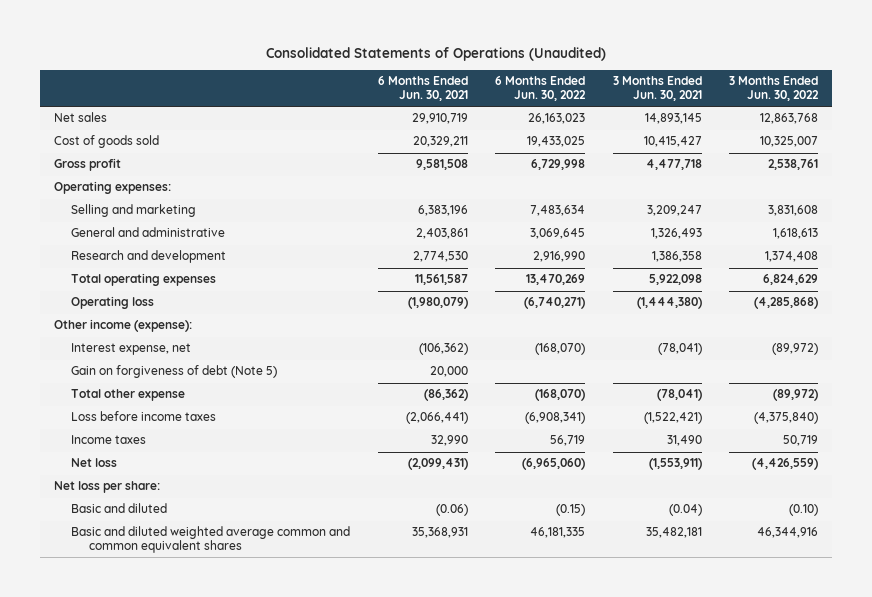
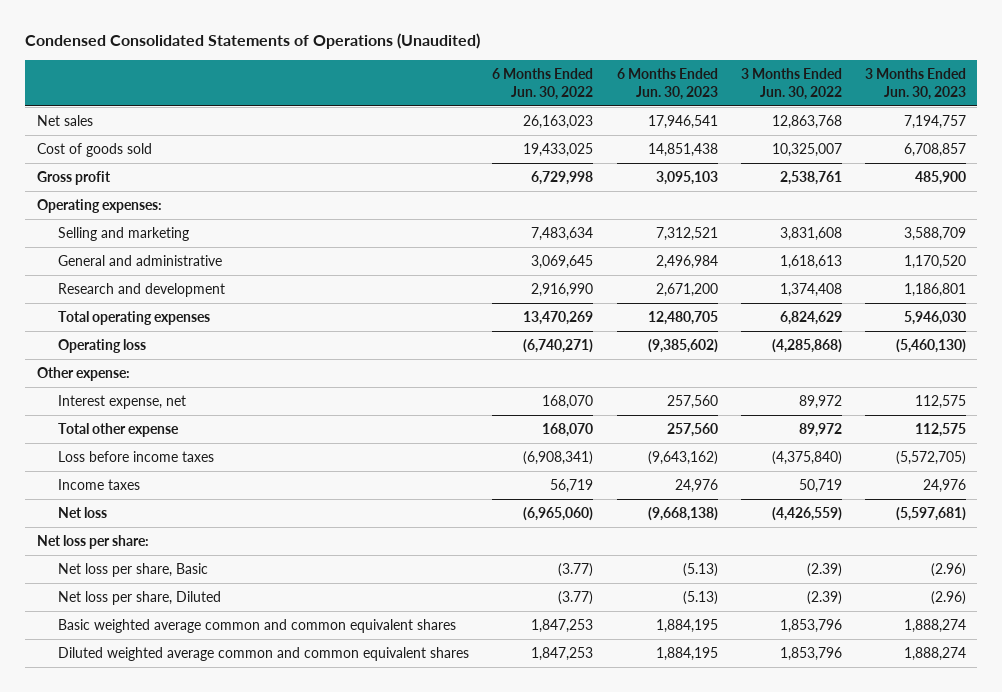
- Consolidated Statements of Operations (Unaudited)
+ Condensed Consolidated Statements of Operations (Unaudited)
- | 6 Months Ended Jun. 30, 2021 | 6 Months Ended Jun. 30, 2022 | 3 Months Ended Jun. 30, 2021 | 3 Months Ended Jun. 30, 2022
+ | 6 Months Ended Jun. 30, 2022 | 6 Months Ended Jun. 30, 2023 | 3 Months Ended Jun. 30, 2022 | 3 Months Ended Jun. 30, 2023
- Other income (expense):
- Interest expense, net | (106,362) | (168,070) | (78,041) | (89,972)
- Gain on forgiveness of debt (Note 5) | 20,000 | | |
- Total other expense | (86,362) | (168,070) | (78,041) | (89,972)
+ Other expense:
+ Interest expense, net | 168,070 | 257,560 | 89,972 | 112,575
+ Total other expense | 168,070 | 257,560 | 89,972 | 112,575
- Basic and diluted | (0.06) | (0.15) | (0.04) | (0.10)
- Basic and diluted weighted average common and common equivalent shares | 35,368,931 | 46,181,335 | 35,482,181 | 46,344,916
+ Net loss per share, Basic | (3.77) | (5.13) | (2.39) | (2.96)
+ Net loss per share, Diluted | (3.77) | (5.13) | (2.39) | (2.96)
+ Basic weighted average common and common equivalent shares | 1,847,253 | 1,884,195 | 1,853,796 | 1,888,274
+ Diluted weighted average common and common equivalent shares | 1,847,253 | 1,884,195 | 1,853,796 | 1,888,274

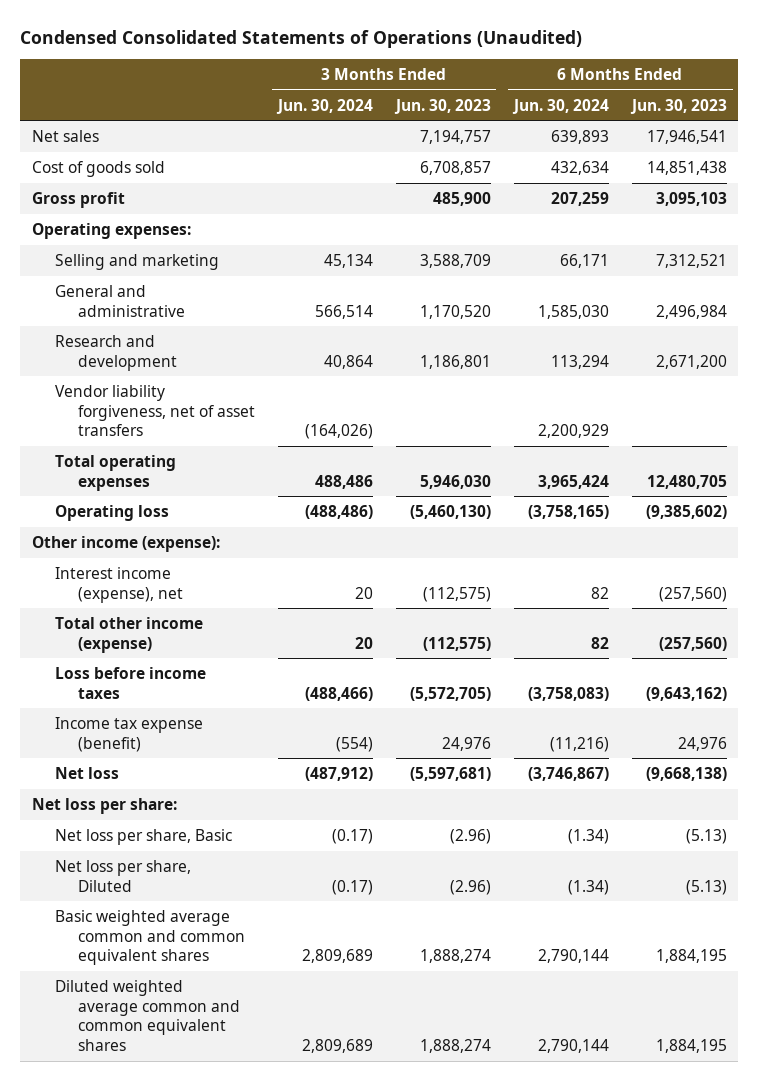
- | 6 Months Ended Jun. 30, 2022 | 6 Months Ended Jun. 30, 2023 | 3 Months Ended Jun. 30, 2022 | 3 Months Ended Jun. 30, 2023
+ | 3 Months Ended Jun. 30, 2024 | 3 Months Ended Jun. 30, 2023 | 6 Months Ended Jun. 30, 2024 | 6 Months Ended Jun. 30, 2023
+ Vendor liability forgiveness, net of asset transfers | (164,026) | | 2,200,929 |
- Other expense:
- Interest expense, net | 168,070 | 257,560 | 89,972 | 112,575
- Total other expense | 168,070 | 257,560 | 89,972 | 112,575
+ Other income (expense):
+ Interest income (expense), net | 20 | (112,575) | 82 | (257,560)
+ Total other income (expense) | 20 | (112,575) | 82 | (257,560)
- Income taxes | 56,719 | 24,976 | 50,719 | 24,976
+ Income tax expense (benefit) | (554) | 24,976 | (11,216) | 24,976

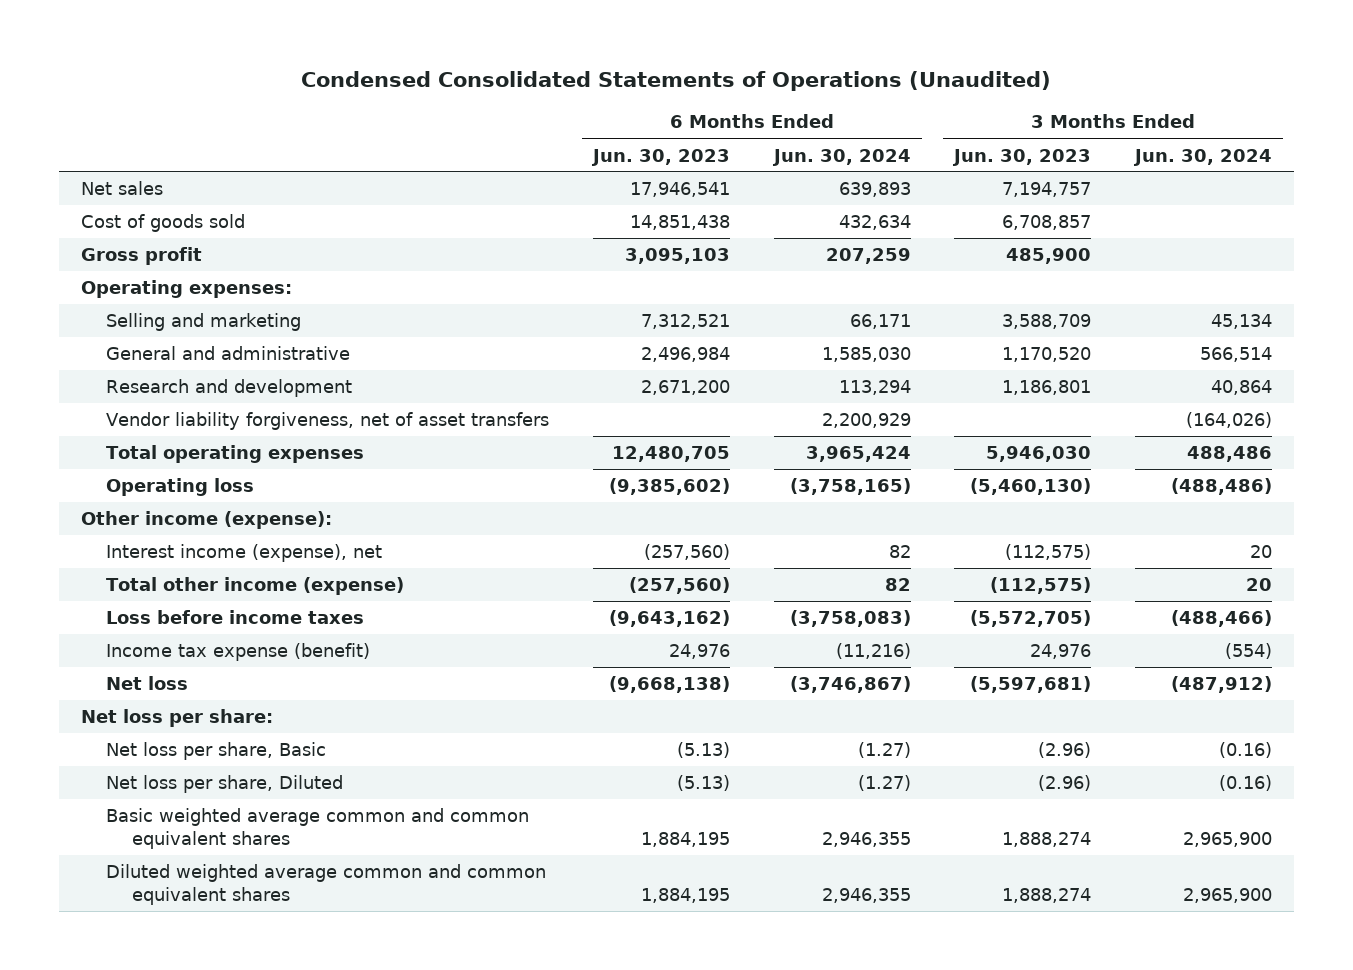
- | 3 Months Ended Jun. 30, 2024 | 3 Months Ended Jun. 30, 2023 | 6 Months Ended Jun. 30, 2024 | 6 Months Ended Jun. 30, 2023
+ | 6 Months Ended Jun. 30, 2023 | 6 Months Ended Jun. 30, 2024 | 3 Months Ended Jun. 30, 2023 | 3 Months Ended Jun. 30, 2024
- Net loss per share, Basic | (0.17) | (2.96) | (1.34) | (5.13)
- Net loss per share, Diluted | (0.17) | (2.96) | (1.34) | (5.13)
- Basic weighted average common and common equivalent shares | 2,809,689 | 1,888,274 | 2,790,144 | 1,884,195
- Diluted weighted average common and common equivalent shares | 2,809,689 | 1,888,274 | 2,790,144 | 1,884,195
+ Net loss per share, Basic | (5.13) | (1.27) | (2.96) | (0.16)
+ Net loss per share, Diluted | (5.13) | (1.27) | (2.96) | (0.16)
+ Basic weighted average common and common equivalent shares | 1,884,195 | 2,946,355 | 1,888,274 | 2,965,900
+ Diluted weighted average common and common equivalent shares | 1,884,195 | 2,946,355 | 1,888,274 | 2,965,900

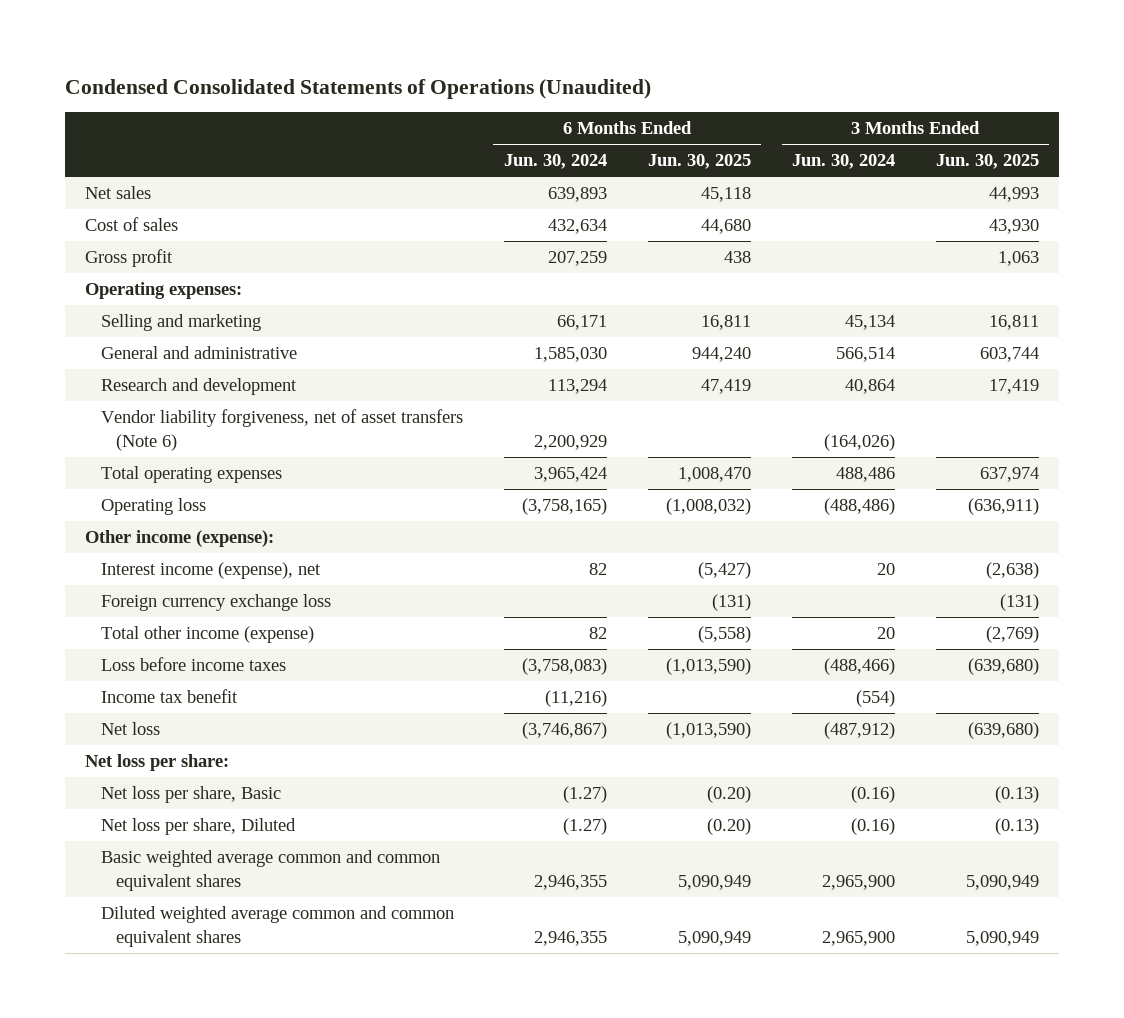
- | 6 Months Ended Jun. 30, 2023 | 6 Months Ended Jun. 30, 2024 | 3 Months Ended Jun. 30, 2023 | 3 Months Ended Jun. 30, 2024
+ | 6 Months Ended Jun. 30, 2024 | 6 Months Ended Jun. 30, 2025 | 3 Months Ended Jun. 30, 2024 | 3 Months Ended Jun. 30, 2025
- Cost of goods sold | 14,851,438 | 432,634 | 6,708,857 |
+ Cost of sales | 432,634 | 44,680 | | 43,930
- Vendor liability forgiveness, net of asset transfers | | 2,200,929 | | (164,026)
+ Vendor liability forgiveness, net of asset transfers (Note 6) | 2,200,929 | | (164,026) |
+ Foreign currency exchange loss | | (131) | | (131)
- Income tax expense (benefit) | 24,976 | (11,216) | 24,976 | (554)
+ Income tax benefit | (11,216) | | (554) |

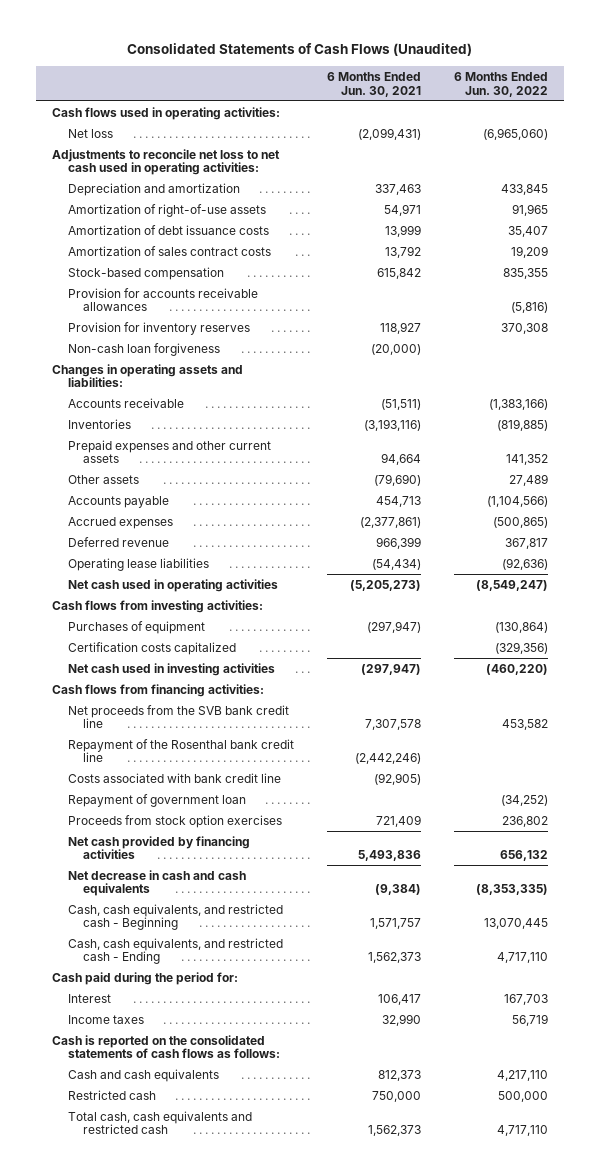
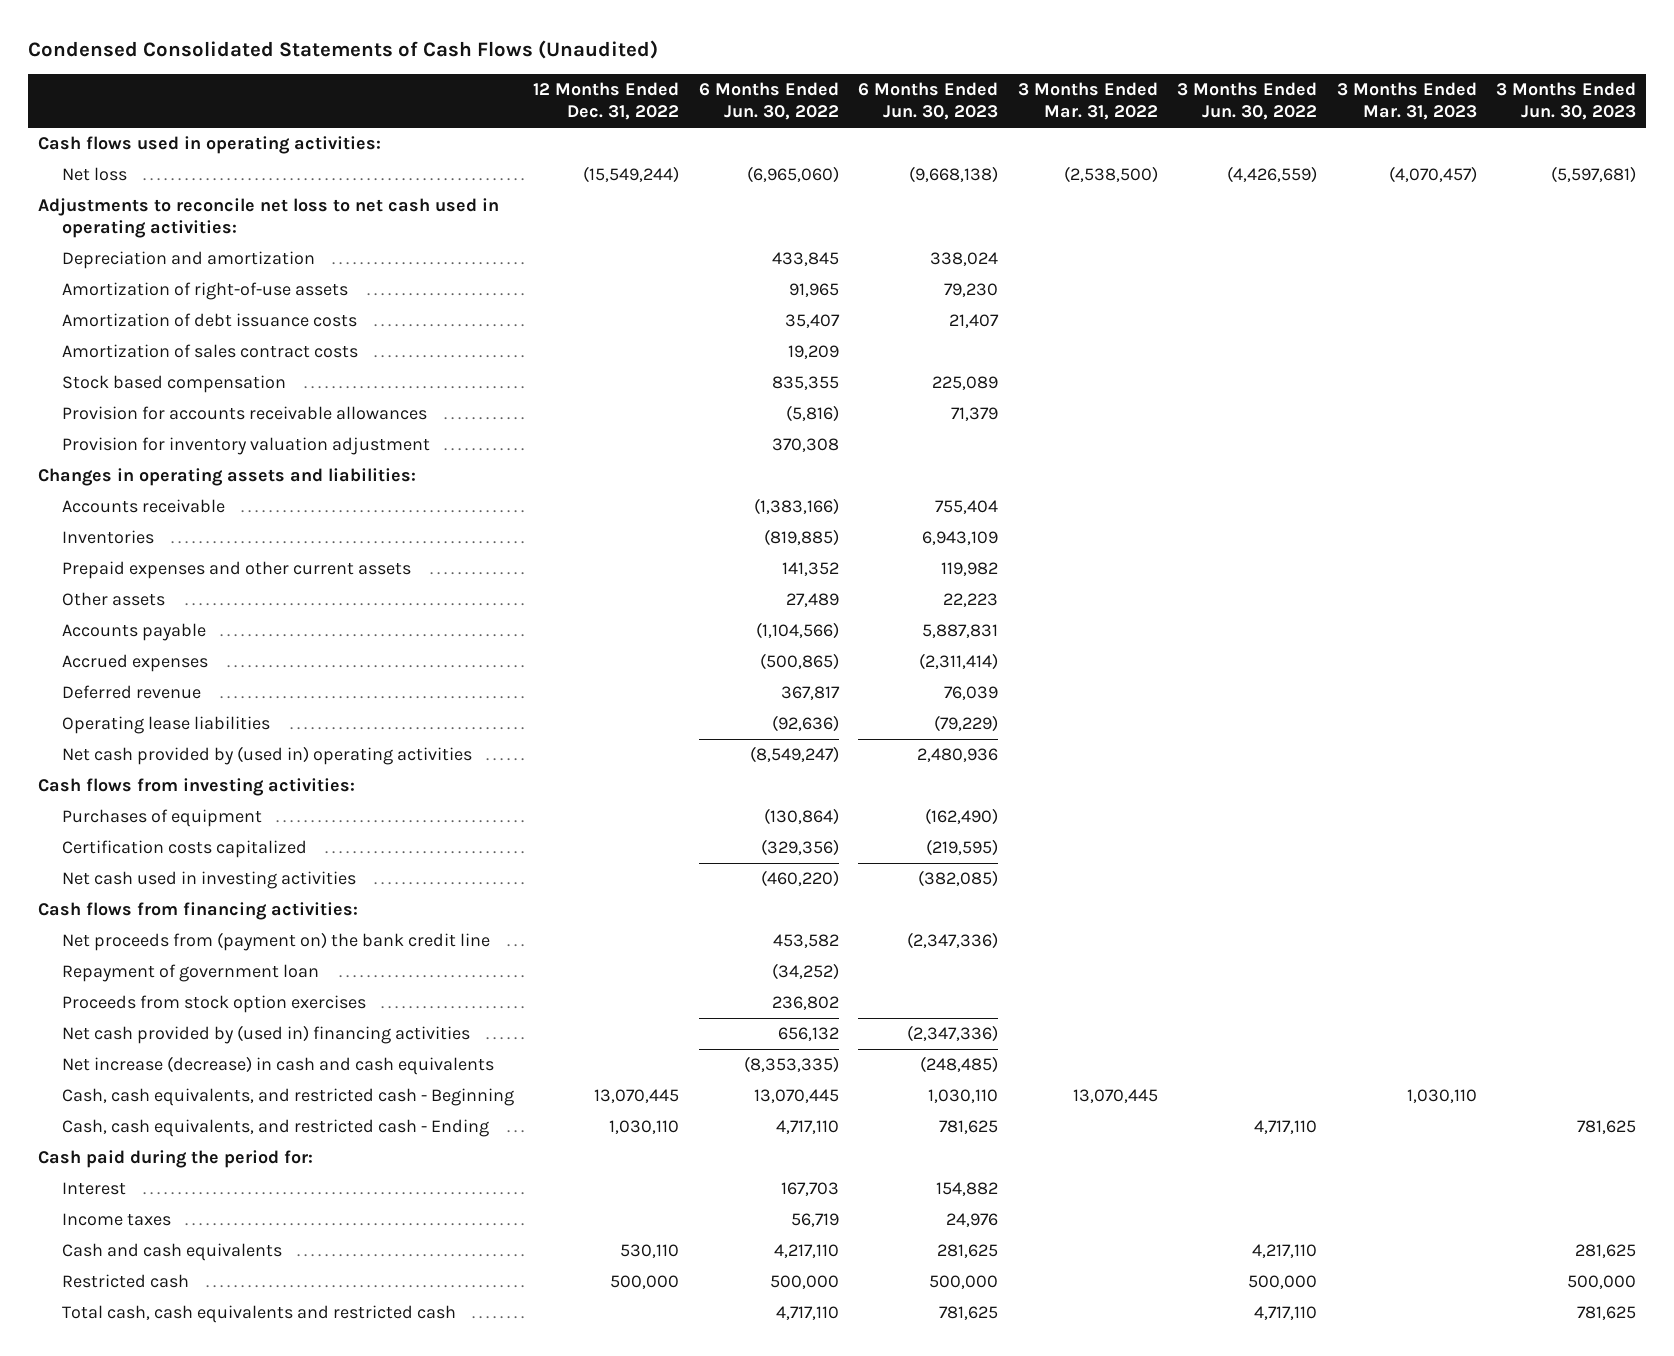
- Consolidated Statements of Cash Flows (Unaudited)
+ Condensed Consolidated Statements of Cash Flows (Unaudited)
- | 6 Months Ended Jun. 30, 2021 | 6 Months Ended Jun. 30, 2022
+ | 12 Months Ended Dec. 31, 2022 | 6 Months Ended Jun. 30, 2022 | 6 Months Ended Jun. 30, 2023 | 3 Months Ended Mar. 31, 2022 | 3 Months Ended Jun. 30, 2022 | 3 Months Ended Mar. 31, 2023 | 3 Months Ended Jun. 30, 2023
- Stock-based compensation | 615,842 | 835,355
+ Stock based compensation | | 835,355 | 225,089 | | | |
- Provision for inventory reserves | 118,927 | 370,308
- Non-cash loan forgiveness | (20,000) |
+ Provision for inventory valuation adjustment | | 370,308 | | | | |
- Net cash used in operating activities | (5,205,273) | (8,549,247)
+ Net cash provided by (used in) operating activities | | (8,549,247) | 2,480,936 | | | |
- Net proceeds from the SVB bank credit line | 7,307,578 | 453,582
- Repayment of the Rosenthal bank credit line | (2,442,246) |
- Costs associated with bank credit line | (92,905) |
+ Net proceeds from (payment on) the bank credit line | | 453,582 | (2,347,336) | | | |
- Net cash provided by financing activities | 5,493,836 | 656,132
- Net decrease in cash and cash equivalents | (9,384) | (8,353,335)
+ Net cash provided by (used in) financing activities | | 656,132 | (2,347,336) | | | |
+ Net increase (decrease) in cash and cash equivalents | | (8,353,335) | (248,485) | | | |
- Cash is reported on the consolidated statements of cash flows as follows:

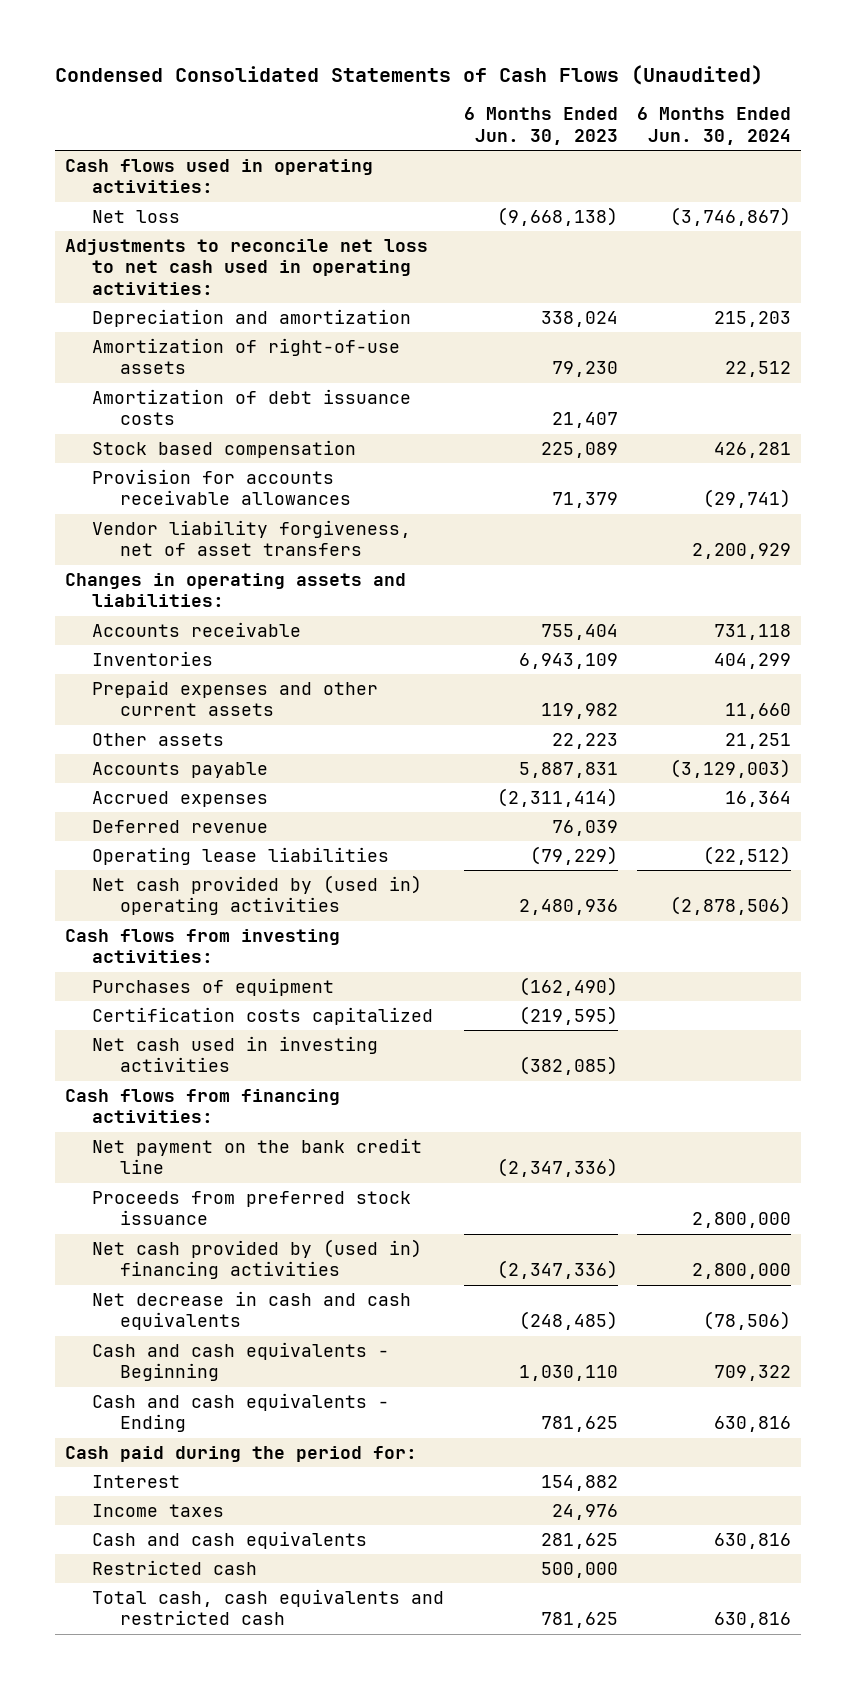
- | 12 Months Ended Dec. 31, 2022 | 6 Months Ended Jun. 30, 2022 | 6 Months Ended Jun. 30, 2023 | 3 Months Ended Mar. 31, 2022 | 3 Months Ended Jun. 30, 2022 | 3 Months Ended Mar. 31, 2023 | 3 Months Ended Jun. 30, 2023
+ | 6 Months Ended Jun. 30, 2023 | 6 Months Ended Jun. 30, 2024
- Amortization of sales contract costs | | 19,209 | | | | |
- Provision for inventory valuation adjustment | | 370,308 | | | | |
+ Vendor liability forgiveness, net of asset transfers | | 2,200,929
- Net proceeds from (payment on) the bank credit line | | 453,582 | (2,347,336) | | | |
- Repayment of government loan | | (34,252) | | | | |
- Proceeds from stock option exercises | | 236,802 | | | | |
+ Net payment on the bank credit line | (2,347,336) |
+ Proceeds from preferred stock issuance | | 2,800,000
- Net increase (decrease) in cash and cash equivalents | | (8,353,335) | (248,485) | | | |
- Cash, cash equivalents, and restricted cash - Beginning | 13,070,445 | 13,070,445 | 1,030,110 | 13,070,445 | | 1,030,110 |
- Cash, cash equivalents, and restricted cash - Ending | 1,030,110 | 4,717,110 | 781,625 | | 4,717,110 | | 781,625
+ Net decrease in cash and cash equivalents | (248,485) | (78,506)
+ Cash and cash equivalents - Beginning | 1,030,110 | 709,322
+ Cash and cash equivalents - Ending | 781,625 | 630,816

